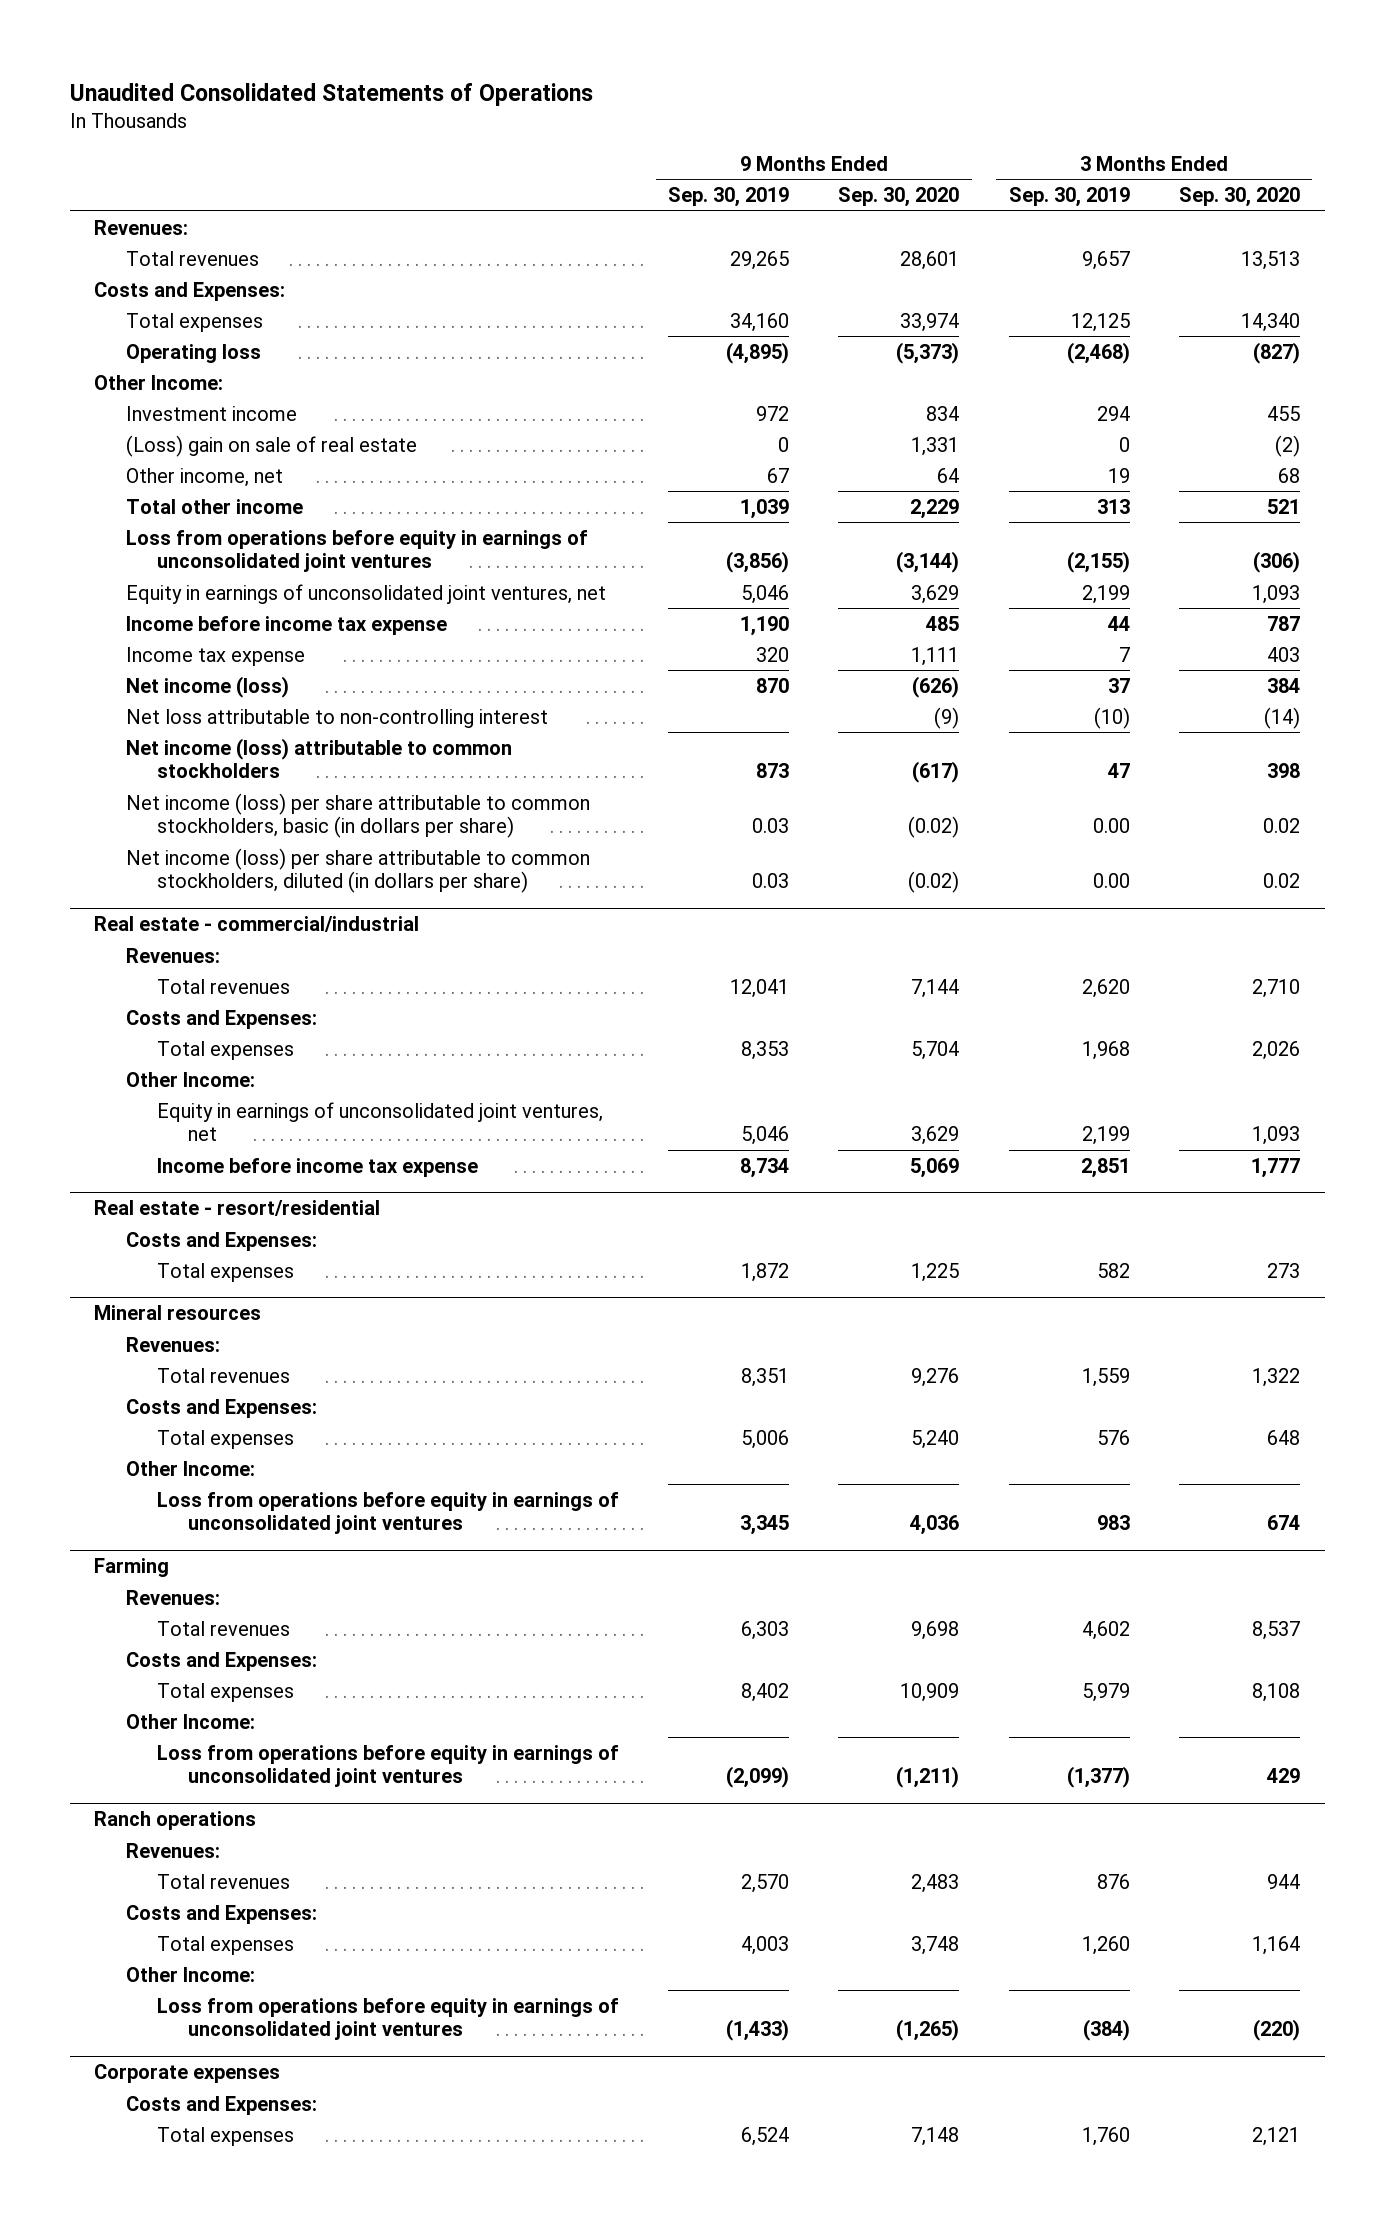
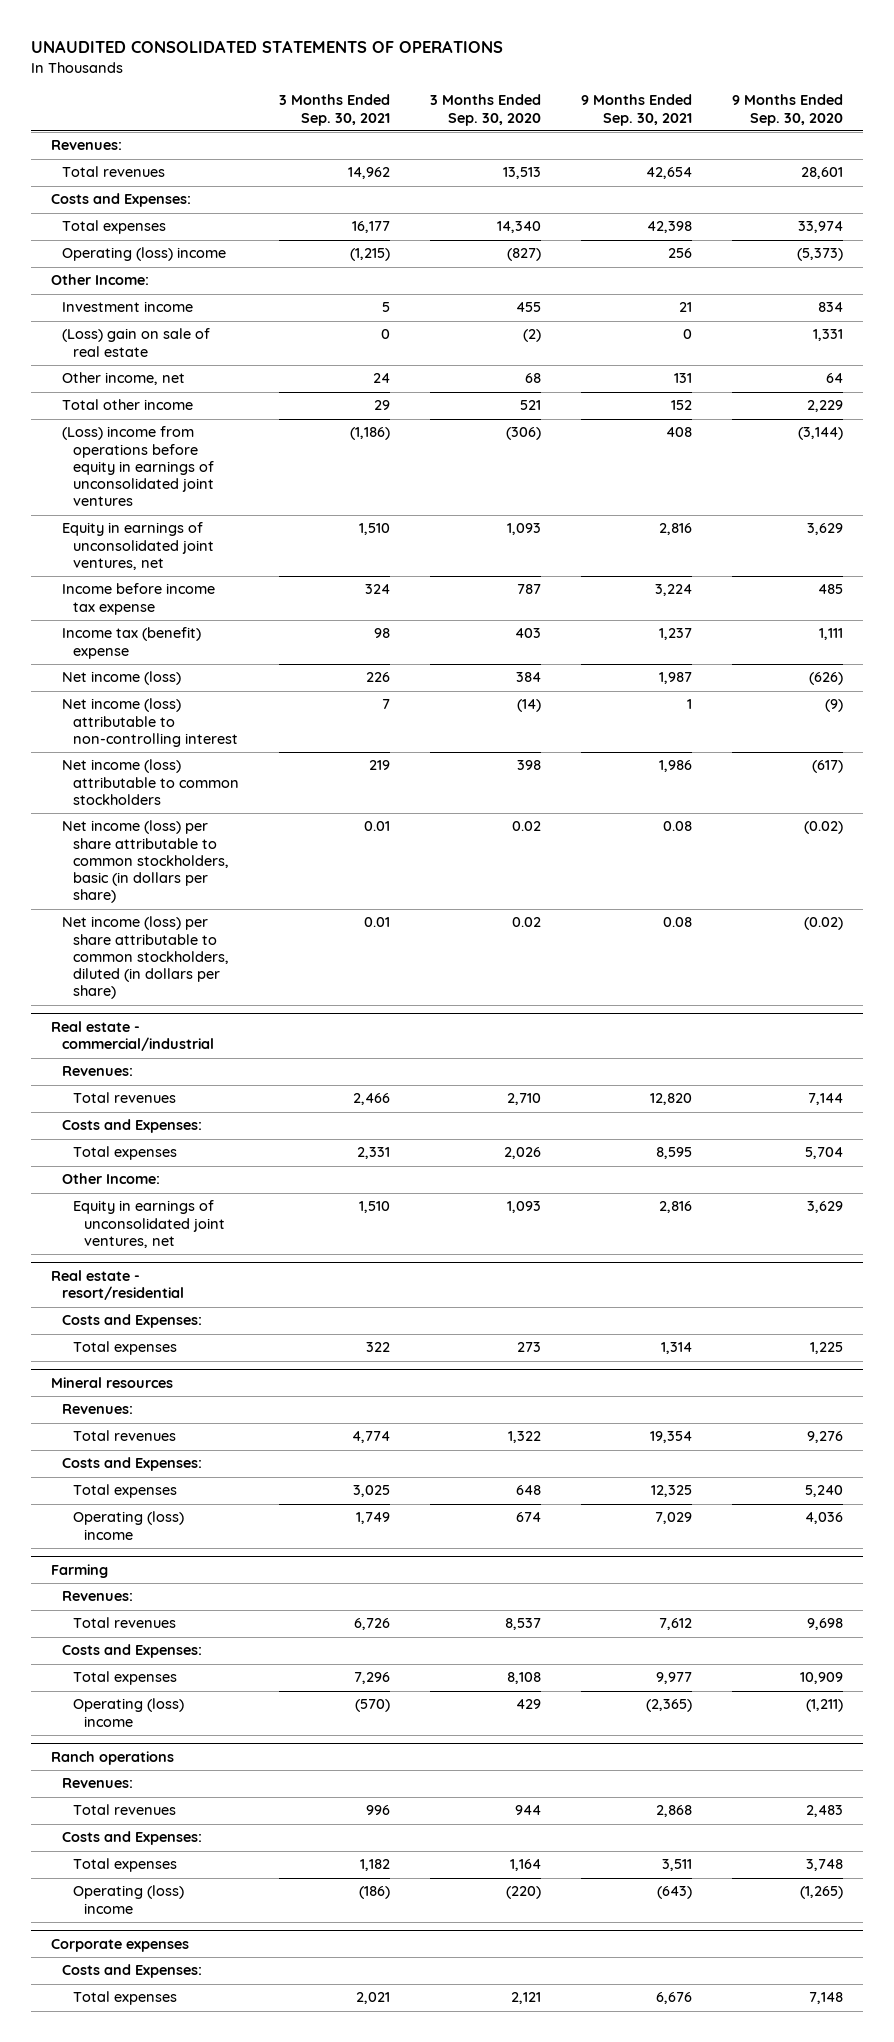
- Unaudited Consolidated Statements of Operations
+ UNAUDITED CONSOLIDATED STATEMENTS OF OPERATIONS
- | 9 Months Ended Sep. 30, 2019 | 9 Months Ended Sep. 30, 2020 | 3 Months Ended Sep. 30, 2019 | 3 Months Ended Sep. 30, 2020
+ | 3 Months Ended Sep. 30, 2021 | 3 Months Ended Sep. 30, 2020 | 9 Months Ended Sep. 30, 2021 | 9 Months Ended Sep. 30, 2020
- Operating loss | (4,895) | (5,373) | (2,468) | (827)
+ Operating (loss) income | (1,215) | (827) | 256 | (5,373)
- Loss from operations before equity in earnings of unconsolidated joint ventures | (3,856) | (3,144) | (2,155) | (306)
+ (Loss) income from operations before equity in earnings of unconsolidated joint ventures | (1,186) | (306) | 408 | (3,144)
- Income tax expense | 320 | 1,111 | 7 | 403
+ Income tax (benefit) expense | 98 | 403 | 1,237 | 1,111
- Net loss attributable to non-controlling interest | | (9) | (10) | (14)
+ Net income (loss) attributable to non-controlling interest | 7 | (14) | 1 | (9)
@ Real estate - commercial/industrial
- Income before income tax expense | 8,734 | 5,069 | 2,851 | 1,777
@ Mineral resources
- Other Income:
- Loss from operations before equity in earnings of unconsolidated joint ventures | 3,345 | 4,036 | 983 | 674
+ Operating (loss) income | 1,749 | 674 | 7,029 | 4,036
@ Farming
- Other Income:
- Loss from operations before equity in earnings of unconsolidated joint ventures | (2,099) | (1,211) | (1,377) | 429
+ Operating (loss) income | (570) | 429 | (2,365) | (1,211)
@ Ranch operations
- Other Income:
- Loss from operations before equity in earnings of unconsolidated joint ventures | (1,433) | (1,265) | (384) | (220)
+ Operating (loss) income | (186) | (220) | (643) | (1,265)

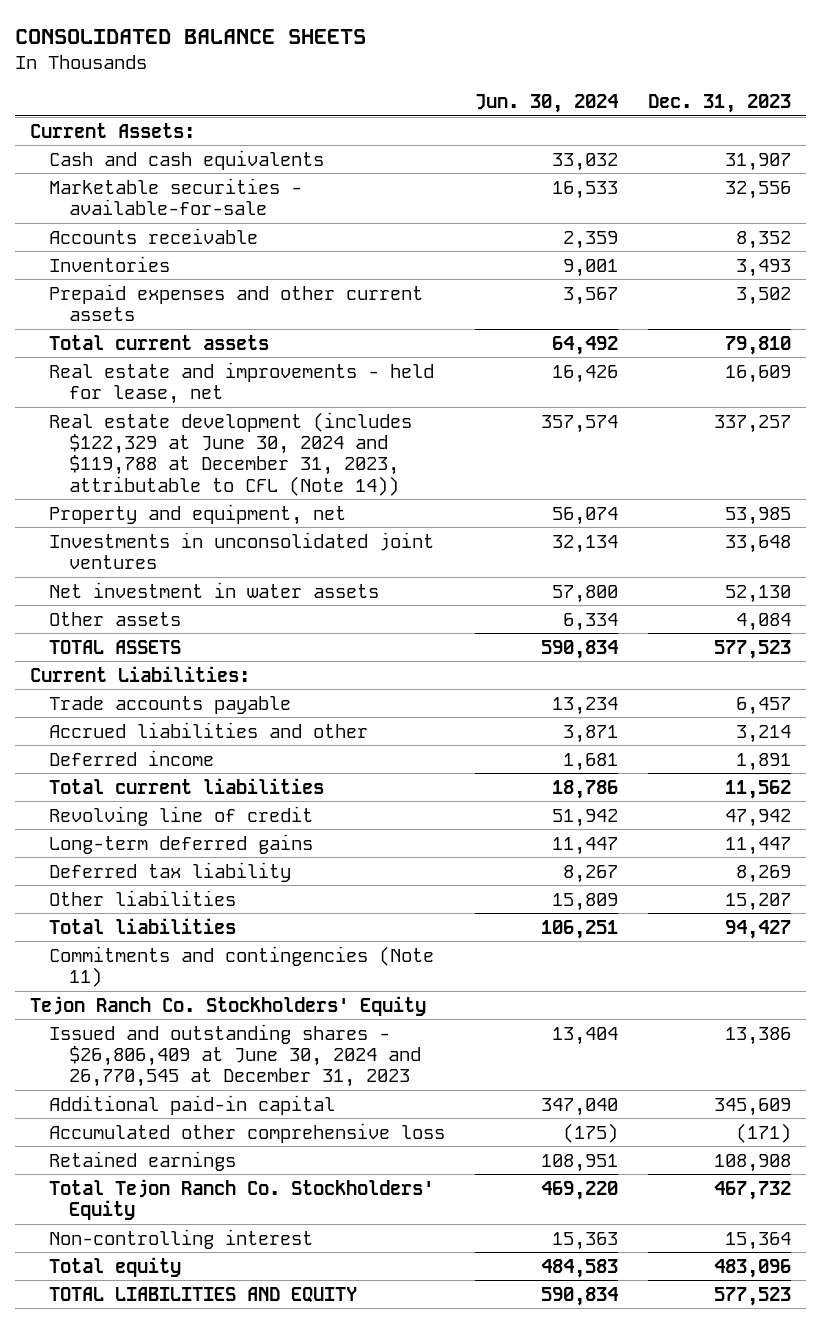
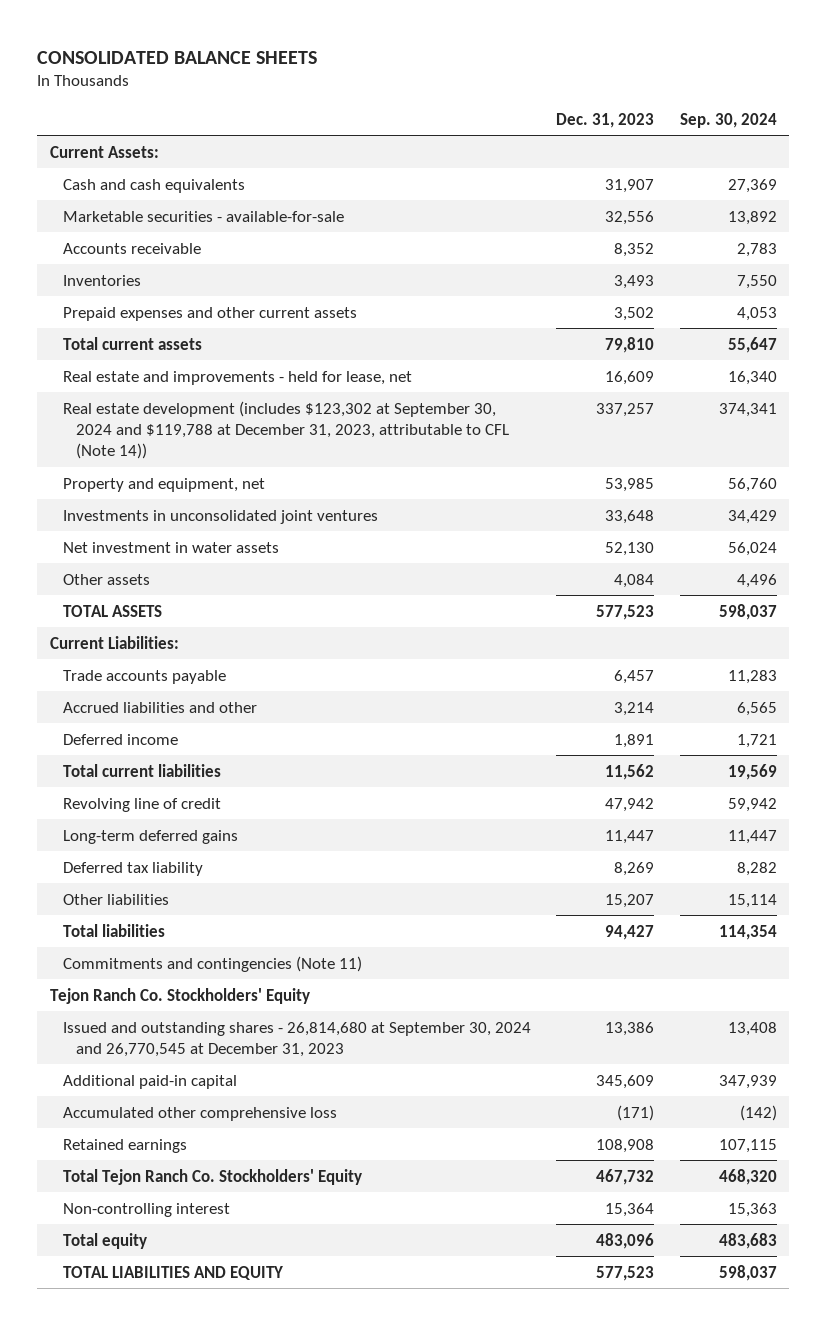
- | Jun. 30, 2024 | Dec. 31, 2023
+ | Dec. 31, 2023 | Sep. 30, 2024
- Real estate development (includes $122,329 at June 30, 2024 and $119,788 at December 31, 2023, attributable to CFL (Note 14)) | 357,574 | 337,257
+ Real estate development (includes $123,302 at September 30, 2024 and $119,788 at December 31, 2023, attributable to CFL (Note 14)) | 337,257 | 374,341
- Issued and outstanding shares - $26,806,409 at June 30, 2024 and 26,770,545 at December 31, 2023 | 13,404 | 13,386
+ Issued and outstanding shares - 26,814,680 at September 30, 2024 and 26,770,545 at December 31, 2023 | 13,386 | 13,408

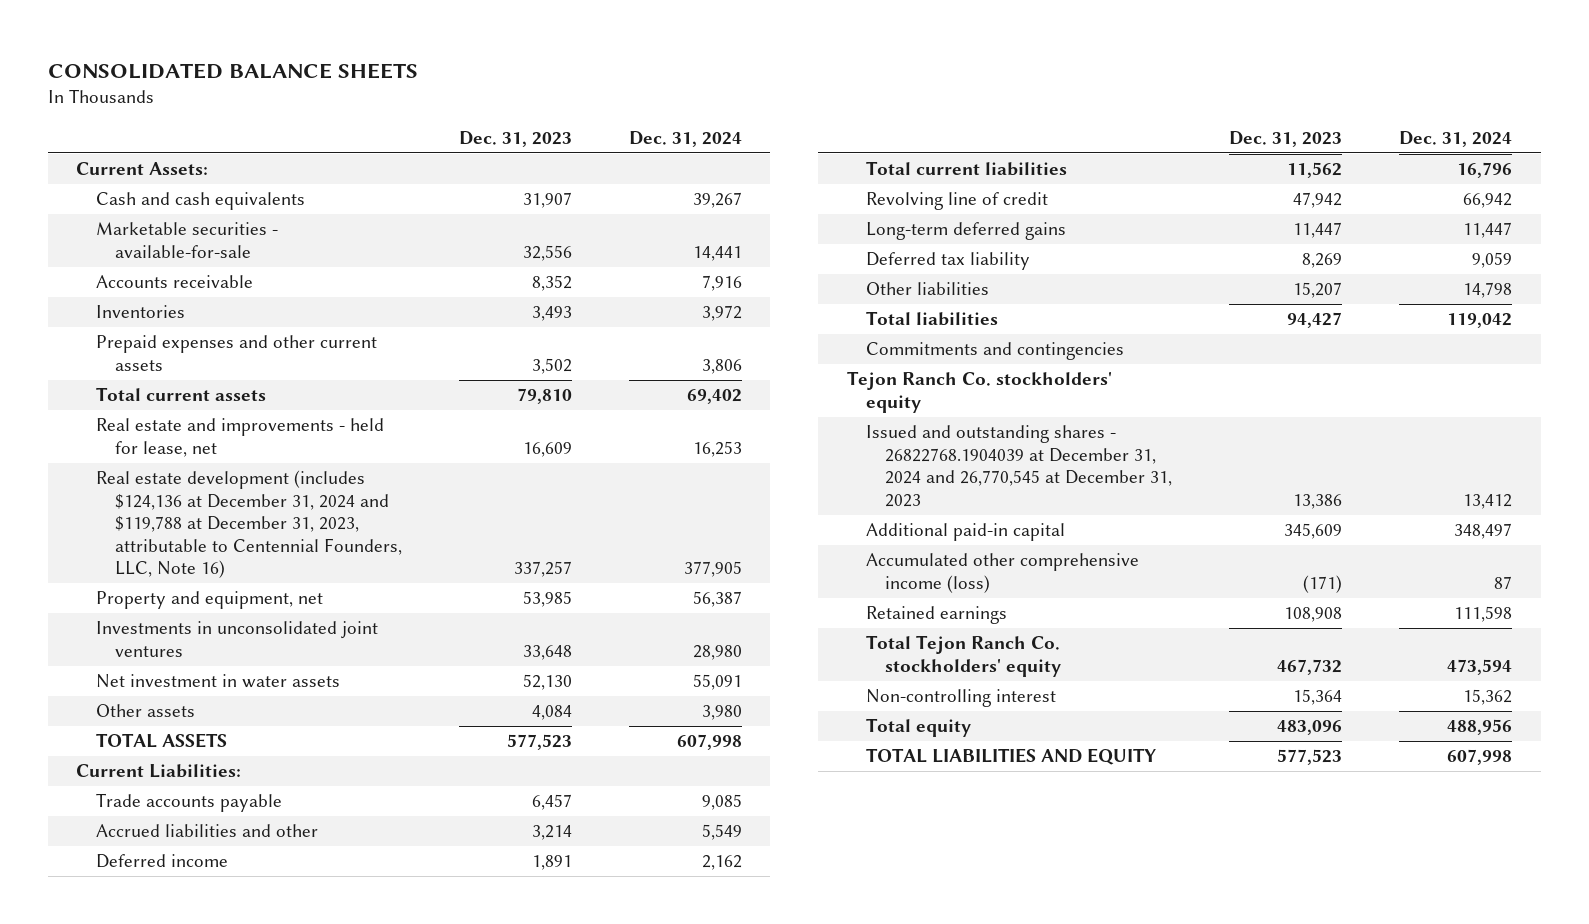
- | Dec. 31, 2023 | Sep. 30, 2024
+ | Dec. 31, 2023 | Dec. 31, 2024
- Real estate development (includes $123,302 at September 30, 2024 and $119,788 at December 31, 2023, attributable to CFL (Note 14)) | 337,257 | 374,341
+ Real estate development (includes $124,136 at December 31, 2024 and $119,788 at December 31, 2023, attributable to Centennial Founders, LLC, Note 16) | 337,257 | 377,905
- Commitments and contingencies (Note 11)
- Tejon Ranch Co. Stockholders' Equity
- Issued and outstanding shares - 26,814,680 at September 30, 2024 and 26,770,545 at December 31, 2023 | 13,386 | 13,408
+ Commitments and contingencies
+ Tejon Ranch Co. stockholders' equity
+ Issued and outstanding shares - 26822768.1904039 at December 31, 2024 and 26,770,545 at December 31, 2023 | 13,386 | 13,412
- Accumulated other comprehensive loss | (171) | (142)
+ Accumulated other comprehensive income (loss) | (171) | 87
- Total Tejon Ranch Co. Stockholders' Equity | 467,732 | 468,320
+ Total Tejon Ranch Co. stockholders' equity | 467,732 | 473,594

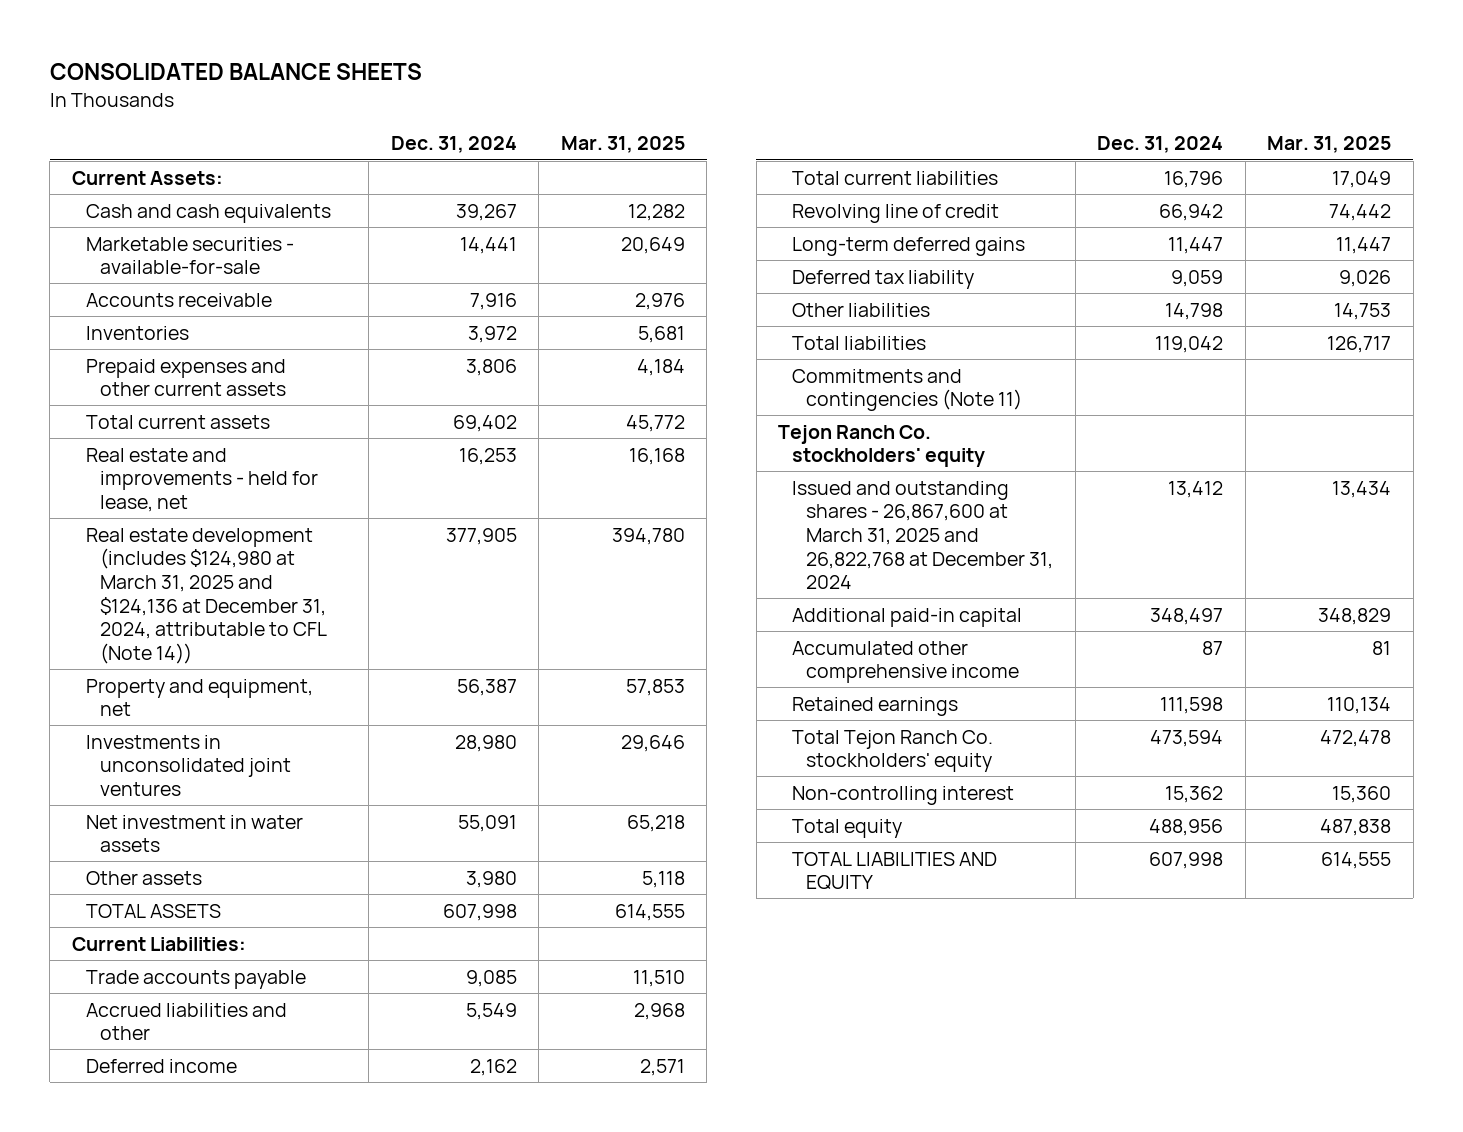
- | Dec. 31, 2023 | Dec. 31, 2024
+ | Dec. 31, 2024 | Mar. 31, 2025
- Real estate development (includes $124,136 at December 31, 2024 and $119,788 at December 31, 2023, attributable to Centennial Founders, LLC, Note 16) | 337,257 | 377,905
+ Real estate development (includes $124,980 at March 31, 2025 and $124,136 at December 31, 2024, attributable to CFL (Note 14)) | 377,905 | 394,780
- Commitments and contingencies
+ Commitments and contingencies (Note 11)
- Issued and outstanding shares - 26822768.1904039 at December 31, 2024 and 26,770,545 at December 31, 2023 | 13,386 | 13,412
+ Issued and outstanding shares - 26,867,600 at March 31, 2025 and 26,822,768 at December 31, 2024 | 13,412 | 13,434
- Accumulated other comprehensive income (loss) | (171) | 87
+ Accumulated other comprehensive income | 87 | 81

